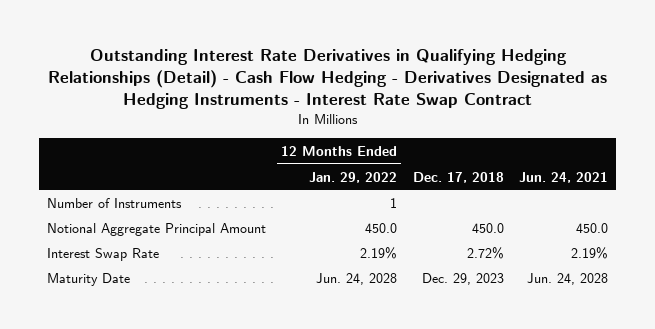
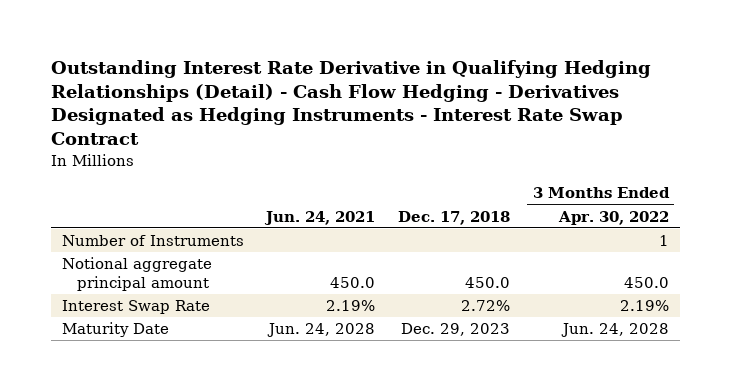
- Outstanding Interest Rate Derivatives in Qualifying Hedging Relationships (Detail) - Cash Flow Hedging - Derivatives Designated as Hedging Instruments - Interest Rate Swap Contract
+ Outstanding Interest Rate Derivative in Qualifying Hedging Relationships (Detail) - Cash Flow Hedging - Derivatives Designated as Hedging Instruments - Interest Rate Swap Contract
- | 12 Months Ended Jan. 29, 2022 | Dec. 17, 2018 | Jun. 24, 2021
+ | Jun. 24, 2021 | Dec. 17, 2018 | 3 Months Ended Apr. 30, 2022
- Notional Aggregate Principal Amount | 450.0 | 450.0 | 450.0
+ Notional aggregate principal amount | 450.0 | 450.0 | 450.0

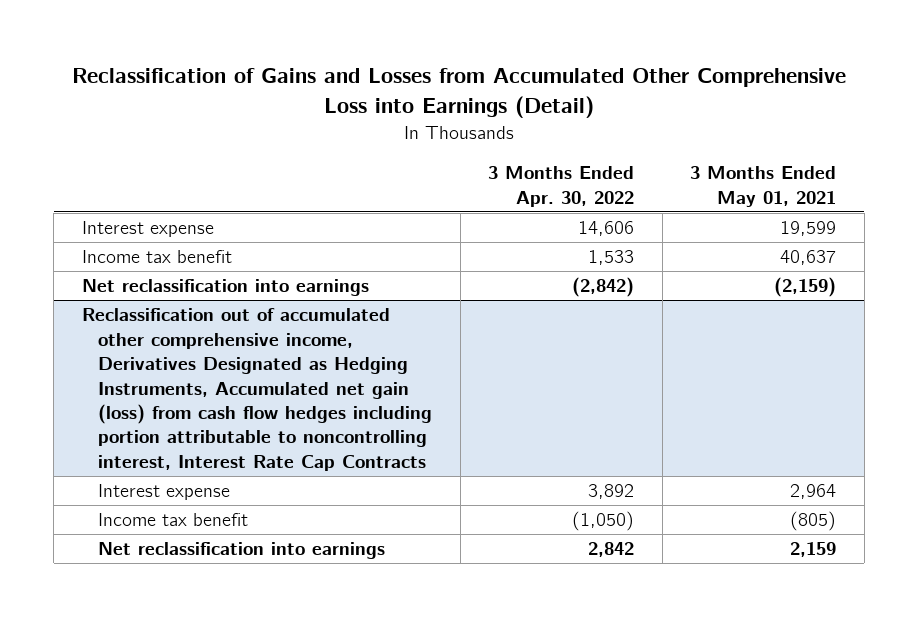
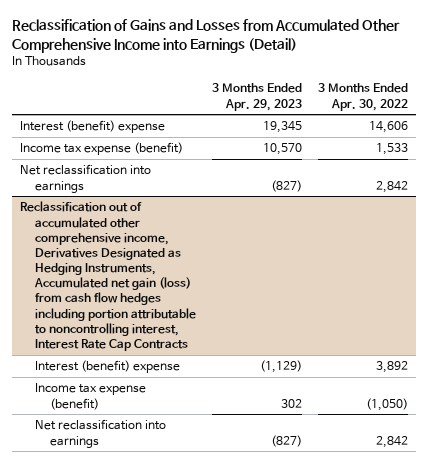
- Reclassification of Gains and Losses from Accumulated Other Comprehensive Loss into Earnings (Detail)
+ Reclassification of Gains and Losses from Accumulated Other Comprehensive Income into Earnings (Detail)
- | 3 Months Ended Apr. 30, 2022 | 3 Months Ended May 01, 2021
+ | 3 Months Ended Apr. 29, 2023 | 3 Months Ended Apr. 30, 2022
- Interest expense | 14,606 | 19,599
- Income tax benefit | 1,533 | 40,637
- Net reclassification into earnings | (2,842) | (2,159)
+ Interest (benefit) expense | 19,345 | 14,606
+ Income tax expense (benefit) | 10,570 | 1,533
+ Net reclassification into earnings | (827) | 2,842
@ Reclassification out of accumulated other comprehensive income, Derivatives Designated as Hedging Instruments, Accumulated net gain (loss) from cash flow hedges including portion attributable to noncontrolling interest, Interest Rate Cap Contracts
- Interest expense | 3,892 | 2,964
- Income tax benefit | (1,050) | (805)
+ Interest (benefit) expense | (1,129) | 3,892
+ Income tax expense (benefit) | 302 | (1,050)

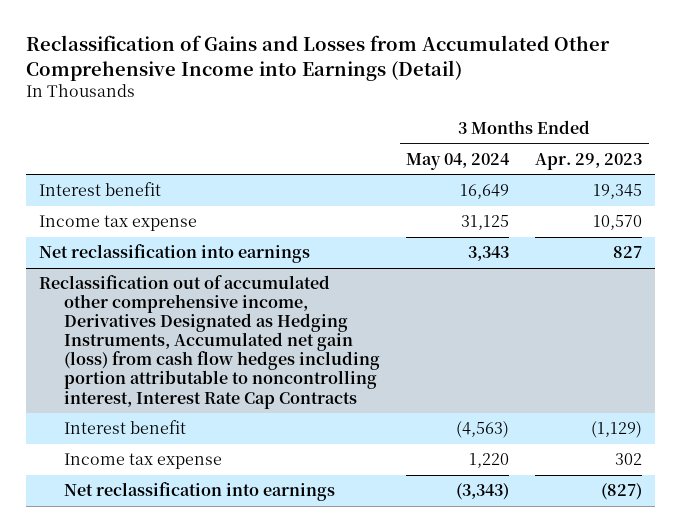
- | 3 Months Ended Apr. 29, 2023 | 3 Months Ended Apr. 30, 2022
+ | 3 Months Ended May 04, 2024 | 3 Months Ended Apr. 29, 2023
- Interest (benefit) expense | 19,345 | 14,606
- Income tax expense (benefit) | 10,570 | 1,533
- Net reclassification into earnings | (827) | 2,842
+ Interest benefit | 16,649 | 19,345
+ Income tax expense | 31,125 | 10,570
+ Net reclassification into earnings | 3,343 | 827
@ Reclassification out of accumulated other comprehensive income, Derivatives Designated as Hedging Instruments, Accumulated net gain (loss) from cash flow hedges including portion attributable to noncontrolling interest, Interest Rate Cap Contracts
- Interest (benefit) expense | (1,129) | 3,892
- Income tax expense (benefit) | 302 | (1,050)
+ Interest benefit | (4,563) | (1,129)
+ Income tax expense | 1,220 | 302

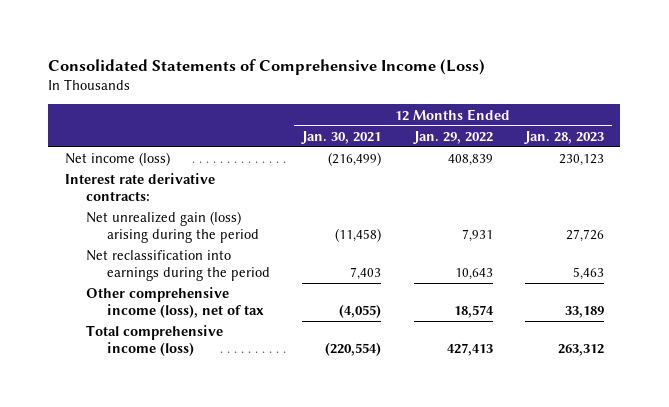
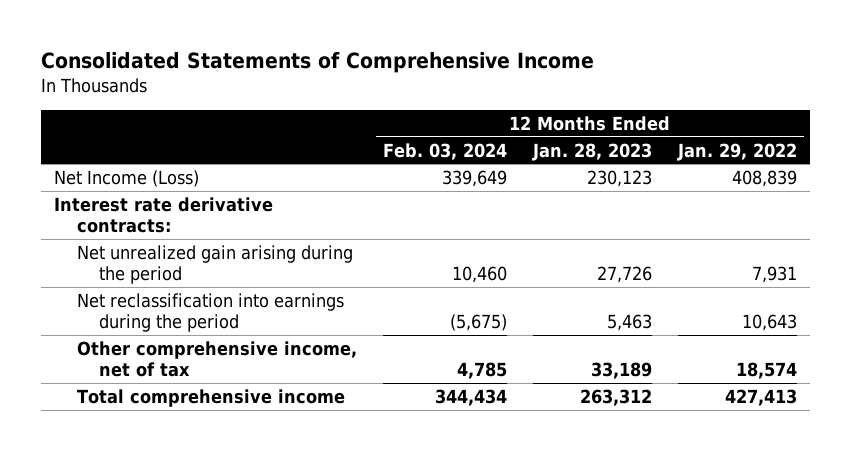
- Consolidated Statements of Comprehensive Income (Loss)
+ Consolidated Statements of Comprehensive Income
- | 12 Months Ended Jan. 30, 2021 | 12 Months Ended Jan. 29, 2022 | 12 Months Ended Jan. 28, 2023
+ | 12 Months Ended Feb. 03, 2024 | 12 Months Ended Jan. 28, 2023 | 12 Months Ended Jan. 29, 2022
- Net income (loss) | (216,499) | 408,839 | 230,123
+ Net Income (Loss) | 339,649 | 230,123 | 408,839
- Net unrealized gain (loss) arising during the period | (11,458) | 7,931 | 27,726
+ Net unrealized gain arising during the period | 10,460 | 27,726 | 7,931
- Other comprehensive income (loss), net of tax | (4,055) | 18,574 | 33,189
- Total comprehensive income (loss) | (220,554) | 427,413 | 263,312
+ Other comprehensive income, net of tax | 4,785 | 33,189 | 18,574
+ Total comprehensive income | 344,434 | 263,312 | 427,413

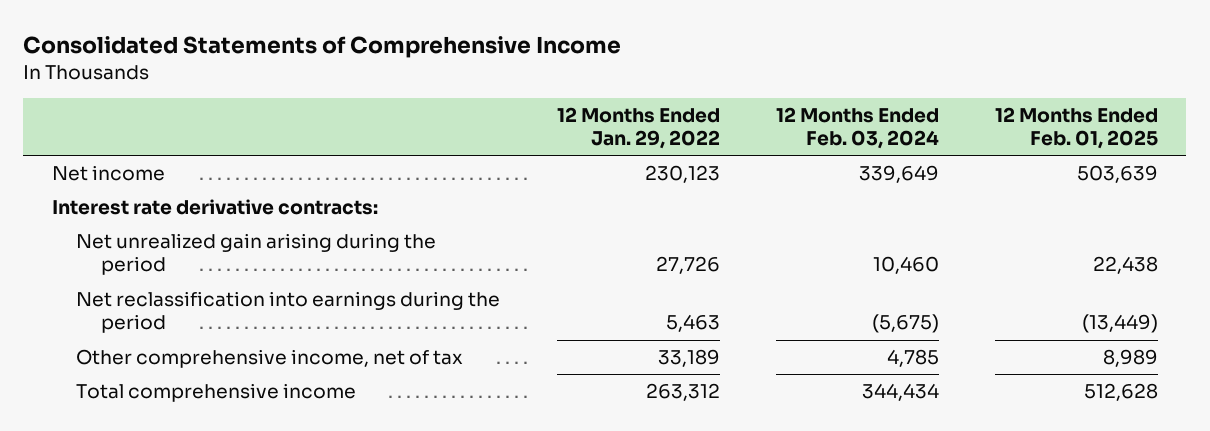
- | 12 Months Ended Feb. 03, 2024 | 12 Months Ended Jan. 28, 2023 | 12 Months Ended Jan. 29, 2022
+ | 12 Months Ended Jan. 29, 2022 | 12 Months Ended Feb. 03, 2024 | 12 Months Ended Feb. 01, 2025
- Net Income (Loss) | 339,649 | 230,123 | 408,839
+ Net income | 230,123 | 339,649 | 503,639
- Net unrealized gain arising during the period | 10,460 | 27,726 | 7,931
- Net reclassification into earnings during the period | (5,675) | 5,463 | 10,643
- Other comprehensive income, net of tax | 4,785 | 33,189 | 18,574
- Total comprehensive income | 344,434 | 263,312 | 427,413
+ Net unrealized gain arising during the period | 27,726 | 10,460 | 22,438
+ Net reclassification into earnings during the period | 5,463 | (5,675) | (13,449)
+ Other comprehensive income, net of tax | 33,189 | 4,785 | 8,989
+ Total comprehensive income | 263,312 | 344,434 | 512,628

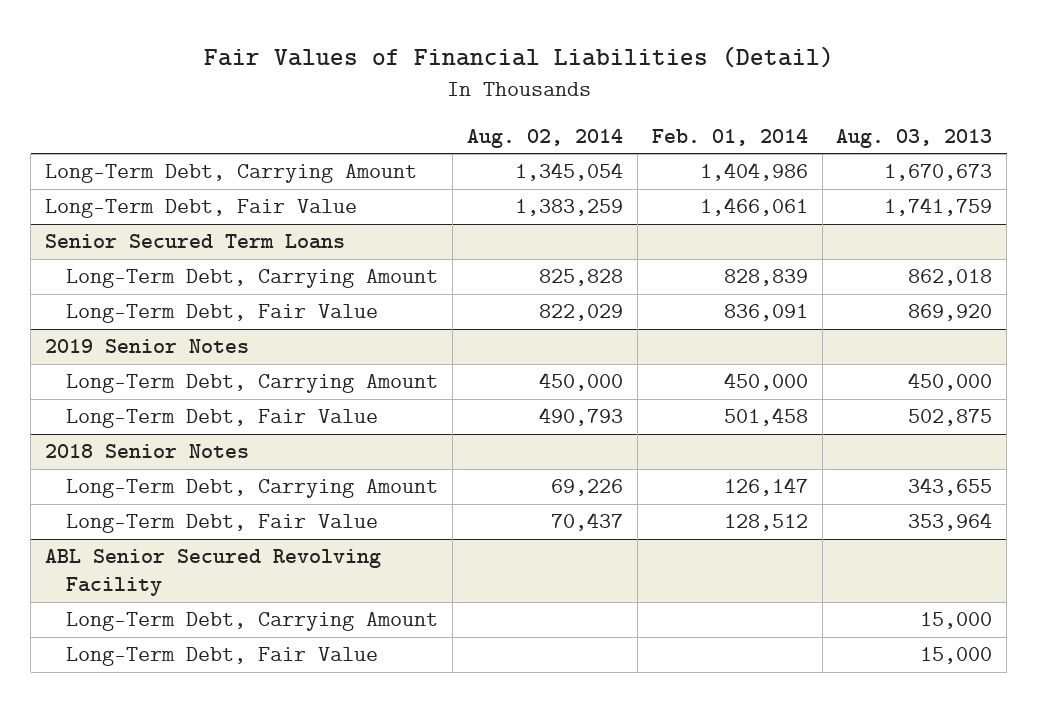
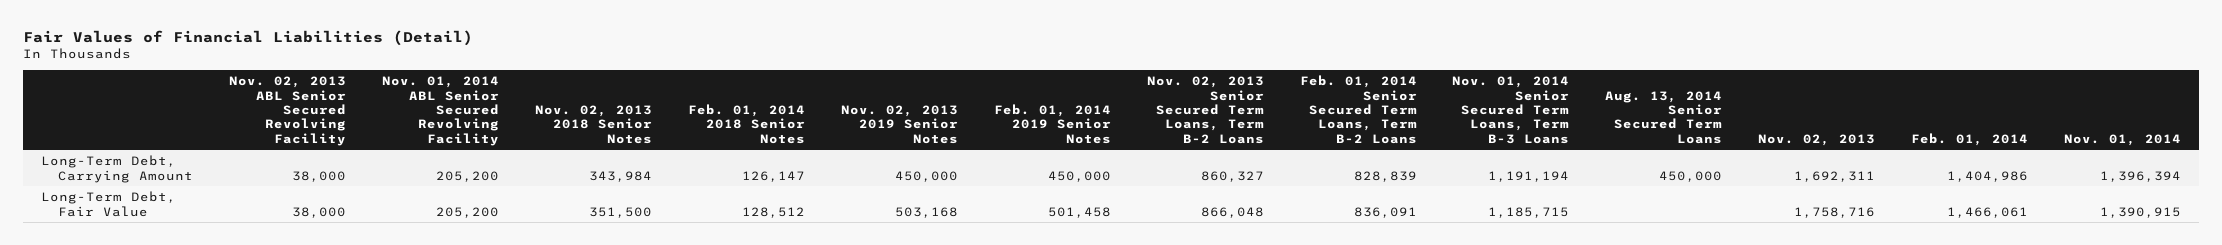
- | Aug. 02, 2014 | Feb. 01, 2014 | Aug. 03, 2013
+ | Nov. 02, 2013 ABL Senior Secured Revolving Facility | Nov. 01, 2014 ABL Senior Secured Revolving Facility | Nov. 02, 2013 2018 Senior Notes | Feb. 01, 2014 2018 Senior Notes | Nov. 02, 2013 2019 Senior Notes | Feb. 01, 2014 2019 Senior Notes | Nov. 02, 2013 Senior Secured Term Loans, Term B-2 Loans | Feb. 01, 2014 Senior Secured Term Loans, Term B-2 Loans | Nov. 01, 2014 Senior Secured Term Loans, Term B-3 Loans | Aug. 13, 2014 Senior Secured Term Loans | Nov. 02, 2013 | Feb. 01, 2014 | Nov. 01, 2014
- Senior Secured Term Loans
- Long-Term Debt, Carrying Amount | 825,828 | 828,839 | 862,018
- Long-Term Debt, Fair Value | 822,029 | 836,091 | 869,920
- 2019 Senior Notes
- Long-Term Debt, Carrying Amount | 450,000 | 450,000 | 450,000
- Long-Term Debt, Fair Value | 490,793 | 501,458 | 502,875
- 2018 Senior Notes
- Long-Term Debt, Carrying Amount | 69,226 | 126,147 | 343,655
- Long-Term Debt, Fair Value | 70,437 | 128,512 | 353,964
- ABL Senior Secured Revolving Facility
- Long-Term Debt, Carrying Amount | | | 15,000
- Long-Term Debt, Fair Value | | | 15,000

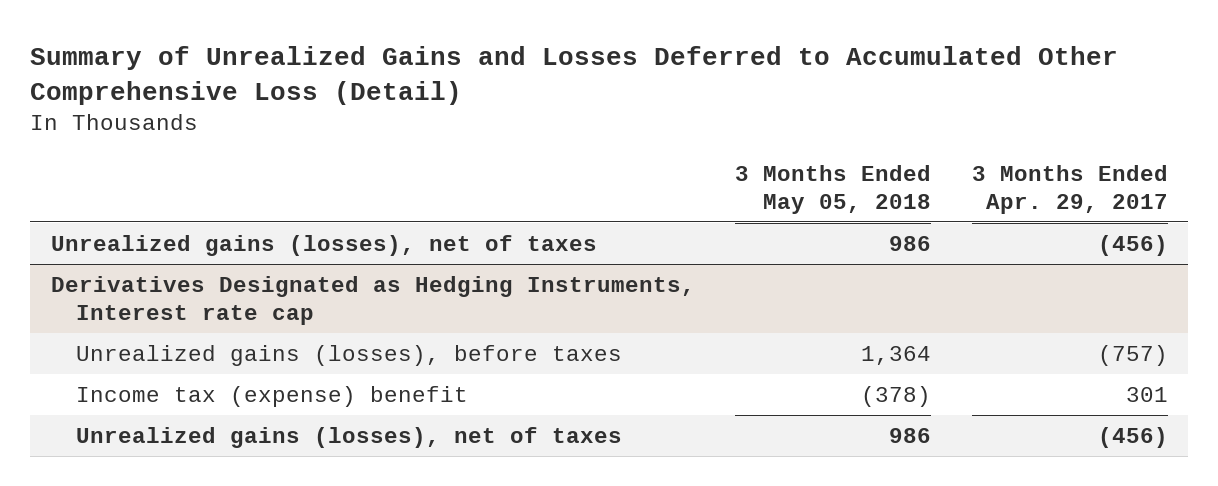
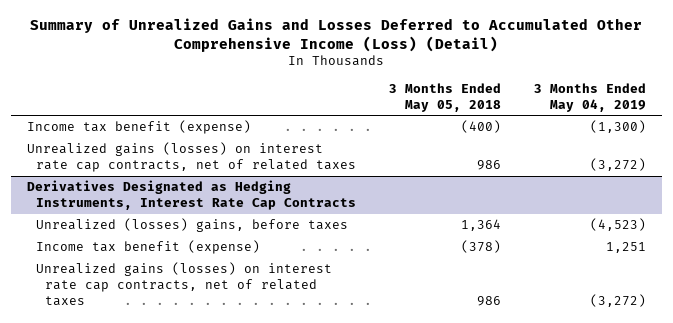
- Summary of Unrealized Gains and Losses Deferred to Accumulated Other Comprehensive Loss (Detail)
+ Summary of Unrealized Gains and Losses Deferred to Accumulated Other Comprehensive Income (Loss) (Detail)
- | 3 Months Ended May 05, 2018 | 3 Months Ended Apr. 29, 2017
+ | 3 Months Ended May 05, 2018 | 3 Months Ended May 04, 2019
- Unrealized gains (losses), net of taxes | 986 | (456)
- Derivatives Designated as Hedging Instruments, Interest rate cap
- Unrealized gains (losses), before taxes | 1,364 | (757)
- Income tax (expense) benefit | (378) | 301
- Unrealized gains (losses), net of taxes | 986 | (456)
+ Income tax benefit (expense) | (400) | (1,300)
+ Unrealized gains (losses) on interest rate cap contracts, net of related taxes | 986 | (3,272)
+ Derivatives Designated as Hedging Instruments, Interest Rate Cap Contracts
+ Unrealized (losses) gains, before taxes | 1,364 | (4,523)
+ Income tax benefit (expense) | (378) | 1,251
+ Unrealized gains (losses) on interest rate cap contracts, net of related taxes | 986 | (3,272)

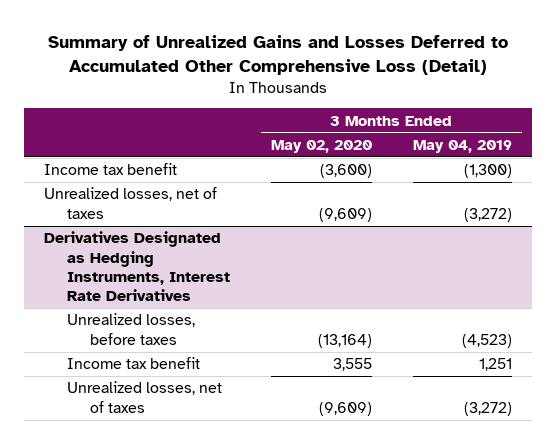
- Summary of Unrealized Gains and Losses Deferred to Accumulated Other Comprehensive Income (Loss) (Detail)
+ Summary of Unrealized Gains and Losses Deferred to Accumulated Other Comprehensive Loss (Detail)
- | 3 Months Ended May 05, 2018 | 3 Months Ended May 04, 2019
+ | 3 Months Ended May 02, 2020 | 3 Months Ended May 04, 2019
- Income tax benefit (expense) | (400) | (1,300)
- Unrealized gains (losses) on interest rate cap contracts, net of related taxes | 986 | (3,272)
- Derivatives Designated as Hedging Instruments, Interest Rate Cap Contracts
- Unrealized (losses) gains, before taxes | 1,364 | (4,523)
- Income tax benefit (expense) | (378) | 1,251
- Unrealized gains (losses) on interest rate cap contracts, net of related taxes | 986 | (3,272)
+ Income tax benefit | (3,600) | (1,300)
+ Unrealized losses, net of taxes | (9,609) | (3,272)
+ Derivatives Designated as Hedging Instruments, Interest Rate Derivatives
+ Unrealized losses, before taxes | (13,164) | (4,523)
+ Income tax benefit | 3,555 | 1,251
+ Unrealized losses, net of taxes | (9,609) | (3,272)

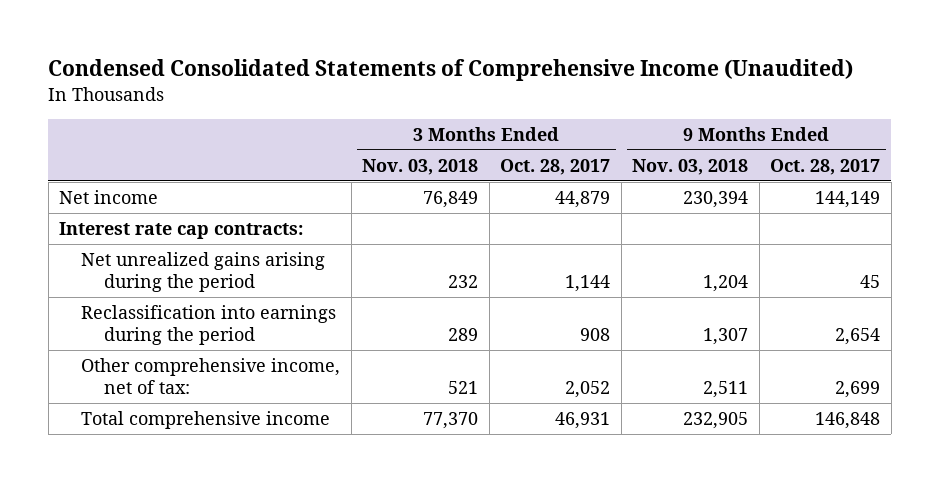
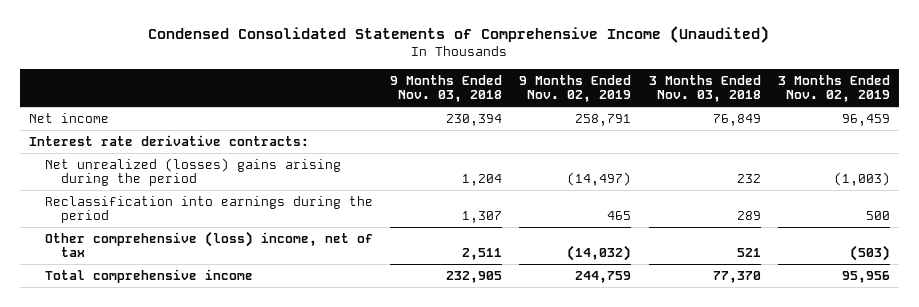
- | 3 Months Ended Nov. 03, 2018 | 3 Months Ended Oct. 28, 2017 | 9 Months Ended Nov. 03, 2018 | 9 Months Ended Oct. 28, 2017
+ | 9 Months Ended Nov. 03, 2018 | 9 Months Ended Nov. 02, 2019 | 3 Months Ended Nov. 03, 2018 | 3 Months Ended Nov. 02, 2019
- Interest rate cap contracts:
- Net unrealized gains arising during the period | 232 | 1,144 | 1,204 | 45
+ Interest rate derivative contracts:
+ Net unrealized (losses) gains arising during the period | 1,204 | (14,497) | 232 | (1,003)
- Other comprehensive income, net of tax: | 521 | 2,052 | 2,511 | 2,699
+ Other comprehensive (loss) income, net of tax | 2,511 | (14,032) | 521 | (503)

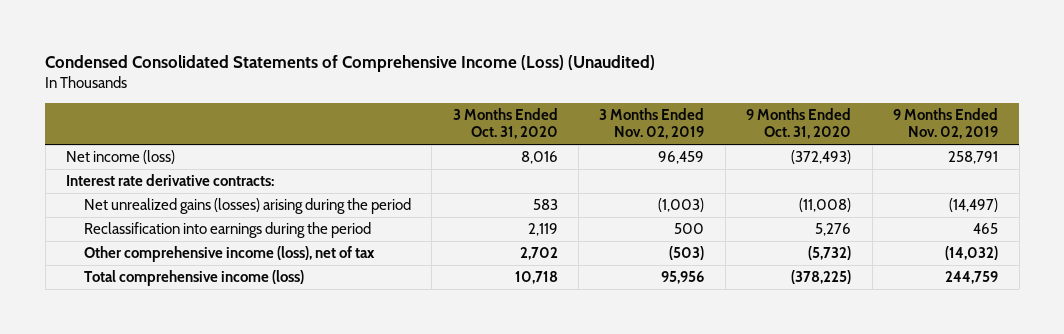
- Condensed Consolidated Statements of Comprehensive Income (Unaudited)
+ Condensed Consolidated Statements of Comprehensive Income (Loss) (Unaudited)
- | 9 Months Ended Nov. 03, 2018 | 9 Months Ended Nov. 02, 2019 | 3 Months Ended Nov. 03, 2018 | 3 Months Ended Nov. 02, 2019
+ | 3 Months Ended Oct. 31, 2020 | 3 Months Ended Nov. 02, 2019 | 9 Months Ended Oct. 31, 2020 | 9 Months Ended Nov. 02, 2019
- Net income | 230,394 | 258,791 | 76,849 | 96,459
+ Net income (loss) | 8,016 | 96,459 | (372,493) | 258,791
- Net unrealized (losses) gains arising during the period | 1,204 | (14,497) | 232 | (1,003)
+ Net unrealized gains (losses) arising during the period | 583 | (1,003) | (11,008) | (14,497)
- Other comprehensive (loss) income, net of tax | 2,511 | (14,032) | 521 | (503)
- Total comprehensive income | 232,905 | 244,759 | 77,370 | 95,956
+ Other comprehensive income (loss), net of tax | 2,702 | (503) | (5,732) | (14,032)
+ Total comprehensive income (loss) | 10,718 | 95,956 | (378,225) | 244,759

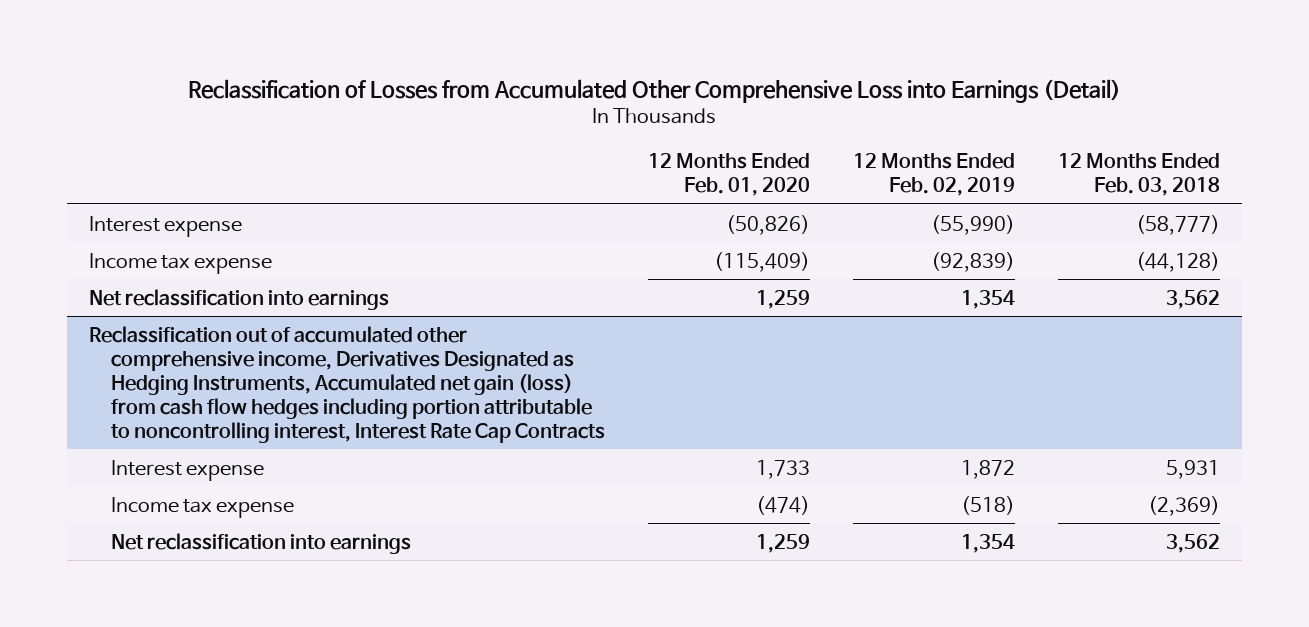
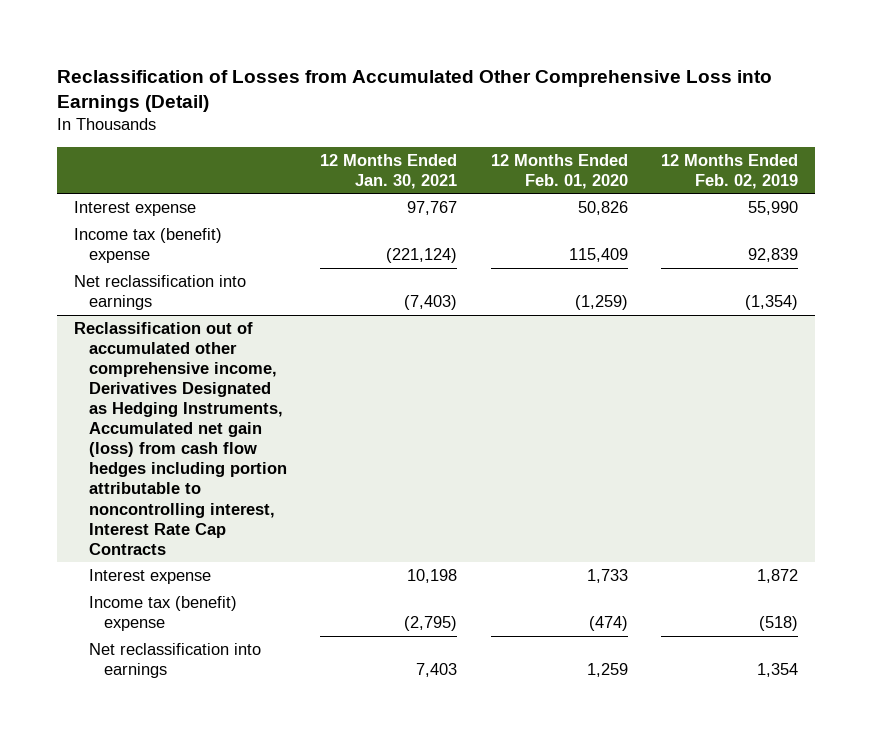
- | 12 Months Ended Feb. 01, 2020 | 12 Months Ended Feb. 02, 2019 | 12 Months Ended Feb. 03, 2018
+ | 12 Months Ended Jan. 30, 2021 | 12 Months Ended Feb. 01, 2020 | 12 Months Ended Feb. 02, 2019
- Interest expense | (50,826) | (55,990) | (58,777)
- Income tax expense | (115,409) | (92,839) | (44,128)
- Net reclassification into earnings | 1,259 | 1,354 | 3,562
+ Interest expense | 97,767 | 50,826 | 55,990
+ Income tax (benefit) expense | (221,124) | 115,409 | 92,839
+ Net reclassification into earnings | (7,403) | (1,259) | (1,354)
@ Reclassification out of accumulated other comprehensive income, Derivatives Designated as Hedging Instruments, Accumulated net gain (loss) from cash flow hedges including portion attributable to noncontrolling interest, Interest Rate Cap Contracts
- Income tax expense | (474) | (518) | (2,369)
+ Income tax (benefit) expense | (2,795) | (474) | (518)

